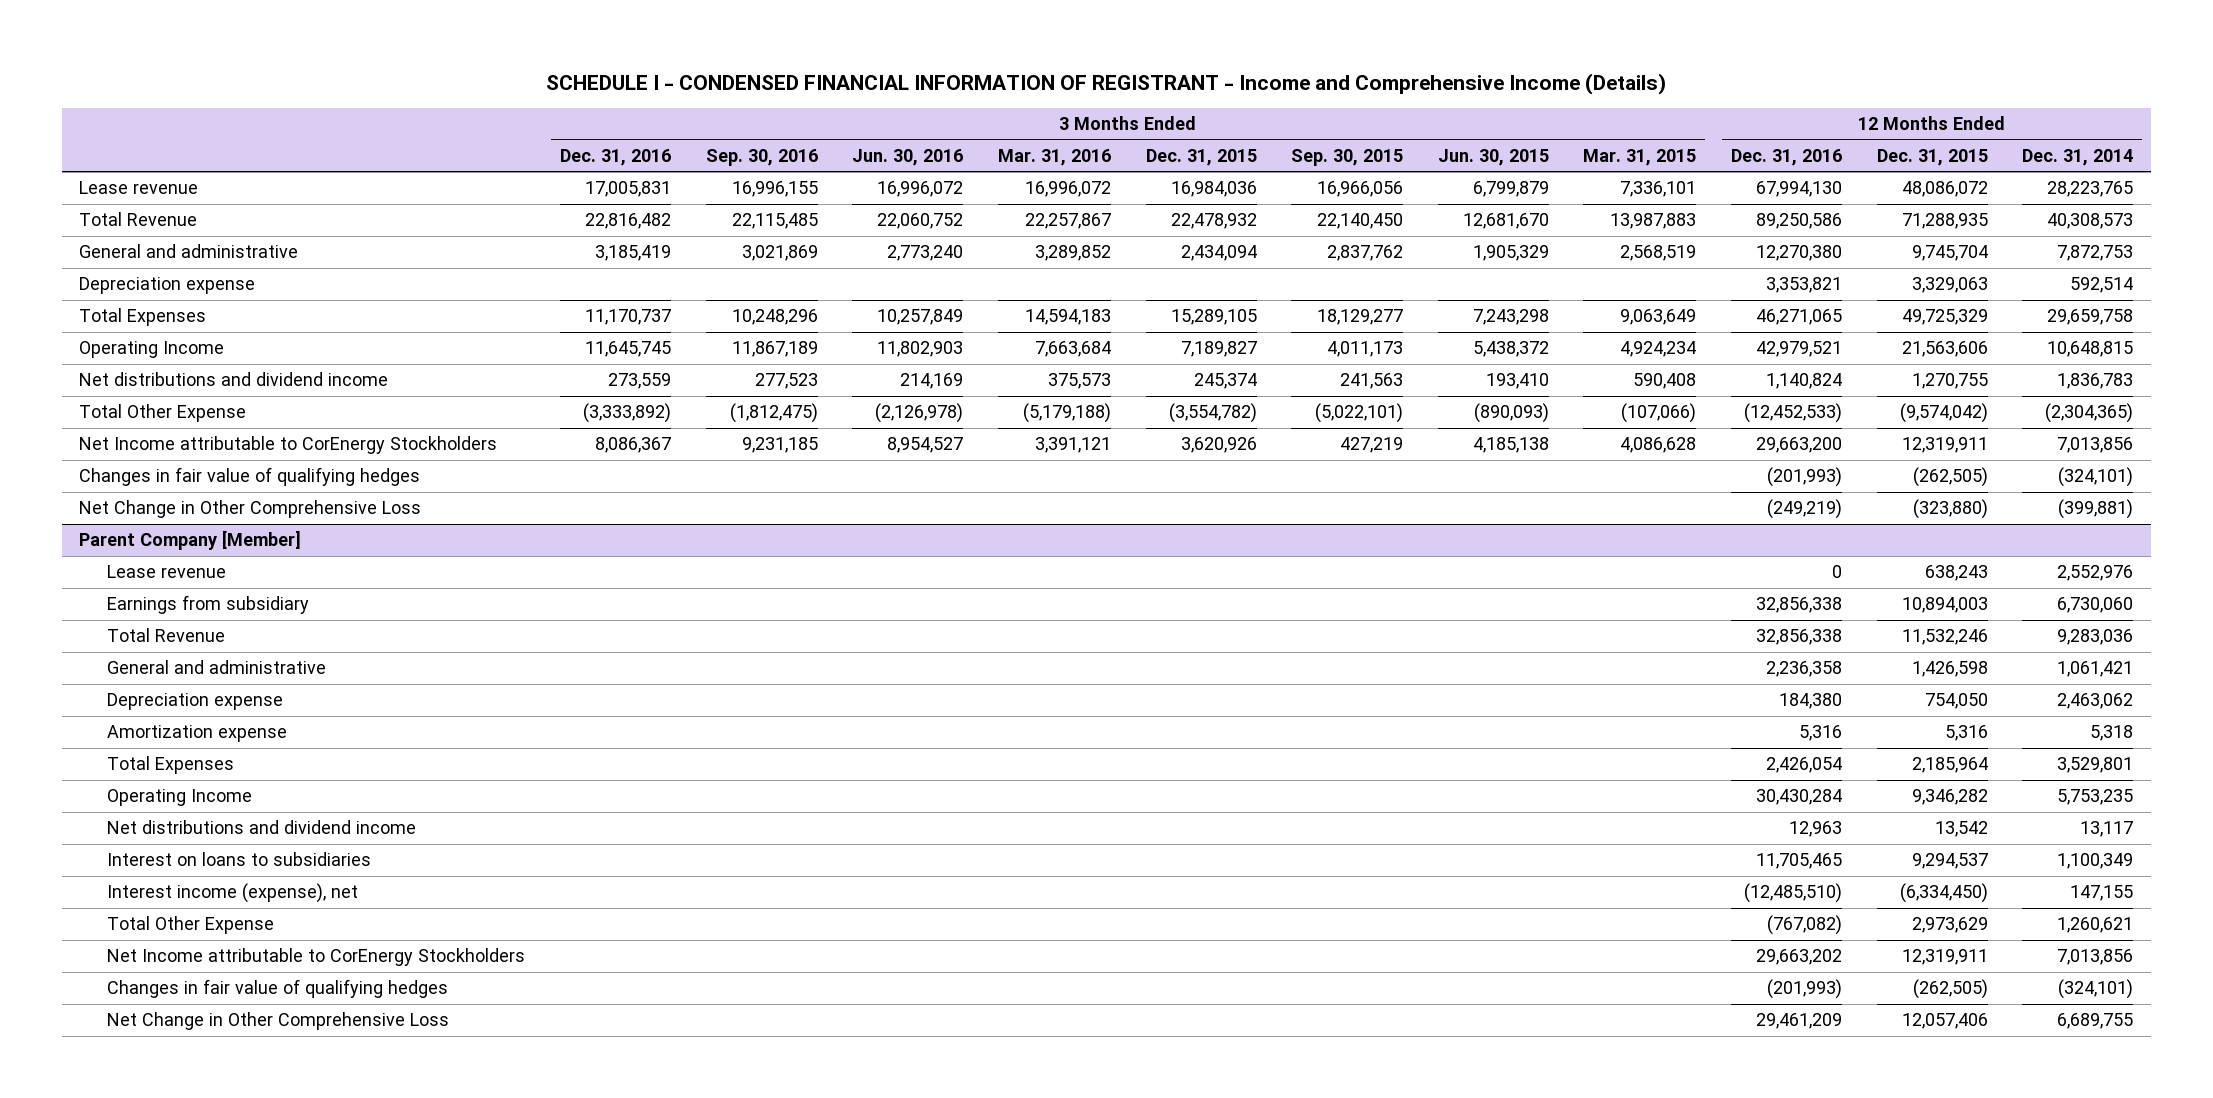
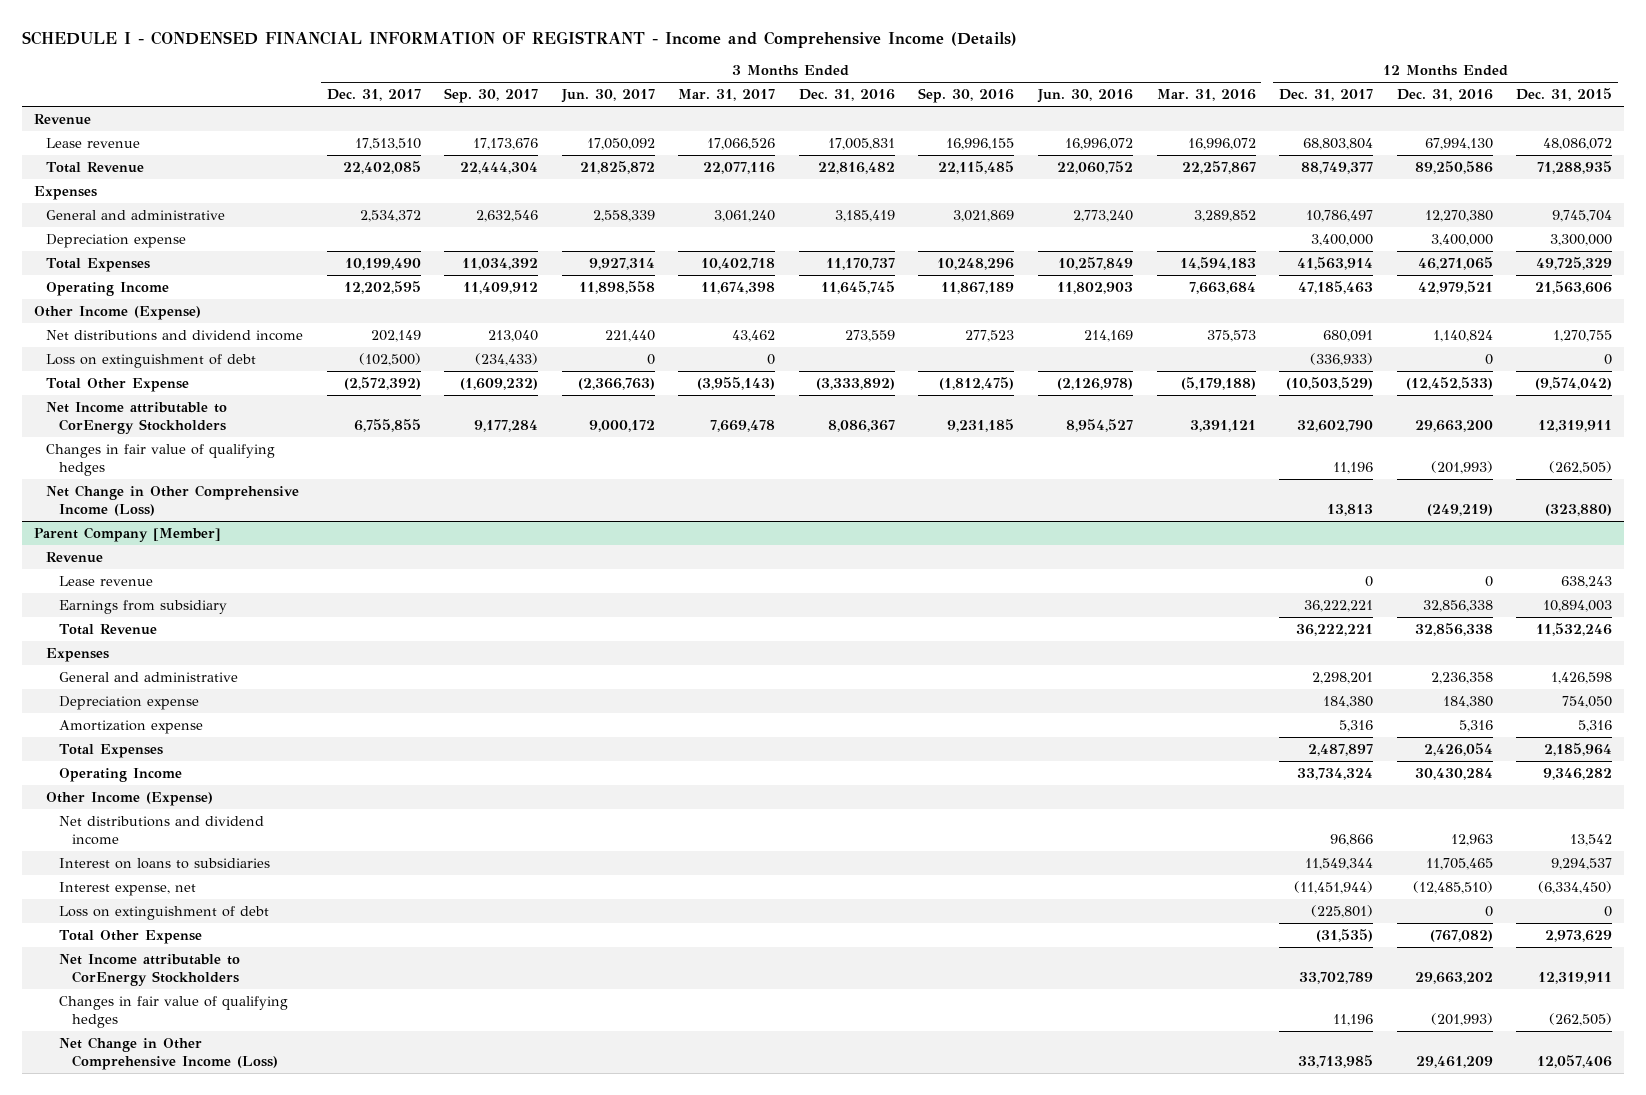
- | 3 Months Ended Dec. 31, 2016 | 3 Months Ended Sep. 30, 2016 | 3 Months Ended Jun. 30, 2016 | 3 Months Ended Mar. 31, 2016 | 3 Months Ended Dec. 31, 2015 | 3 Months Ended Sep. 30, 2015 | 3 Months Ended Jun. 30, 2015 | 3 Months Ended Mar. 31, 2015 | 12 Months Ended Dec. 31, 2016 | 12 Months Ended Dec. 31, 2015 | 12 Months Ended Dec. 31, 2014
+ | 3 Months Ended Dec. 31, 2017 | 3 Months Ended Sep. 30, 2017 | 3 Months Ended Jun. 30, 2017 | 3 Months Ended Mar. 31, 2017 | 3 Months Ended Dec. 31, 2016 | 3 Months Ended Sep. 30, 2016 | 3 Months Ended Jun. 30, 2016 | 3 Months Ended Mar. 31, 2016 | 12 Months Ended Dec. 31, 2017 | 12 Months Ended Dec. 31, 2016 | 12 Months Ended Dec. 31, 2015
+ Revenue
+ Expenses
- Depreciation expense | | | | | | | | | 3,353,821 | 3,329,063 | 592,514
+ Depreciation expense | | | | | | | | | 3,400,000 | 3,400,000 | 3,300,000
+ Other Income (Expense)
+ Loss on extinguishment of debt | (102,500) | (234,433) | 0 | 0 | | | | | (336,933) | 0 | 0
- Net Change in Other Comprehensive Loss | | | | | | | | | (249,219) | (323,880) | (399,881)
+ Net Change in Other Comprehensive Income (Loss) | | | | | | | | | 13,813 | (249,219) | (323,880)
@ Parent Company [Member]
+ Revenue
+ Expenses
+ Other Income (Expense)
- Interest income (expense), net | | | | | | | | | (12,485,510) | (6,334,450) | 147,155
+ Interest expense, net | | | | | | | | | (11,451,944) | (12,485,510) | (6,334,450)
+ Loss on extinguishment of debt | | | | | | | | | (225,801) | 0 | 0
- Net Change in Other Comprehensive Loss | | | | | | | | | 29,461,209 | 12,057,406 | 6,689,755
+ Net Change in Other Comprehensive Income (Loss) | | | | | | | | | 33,713,985 | 29,461,209 | 12,057,406

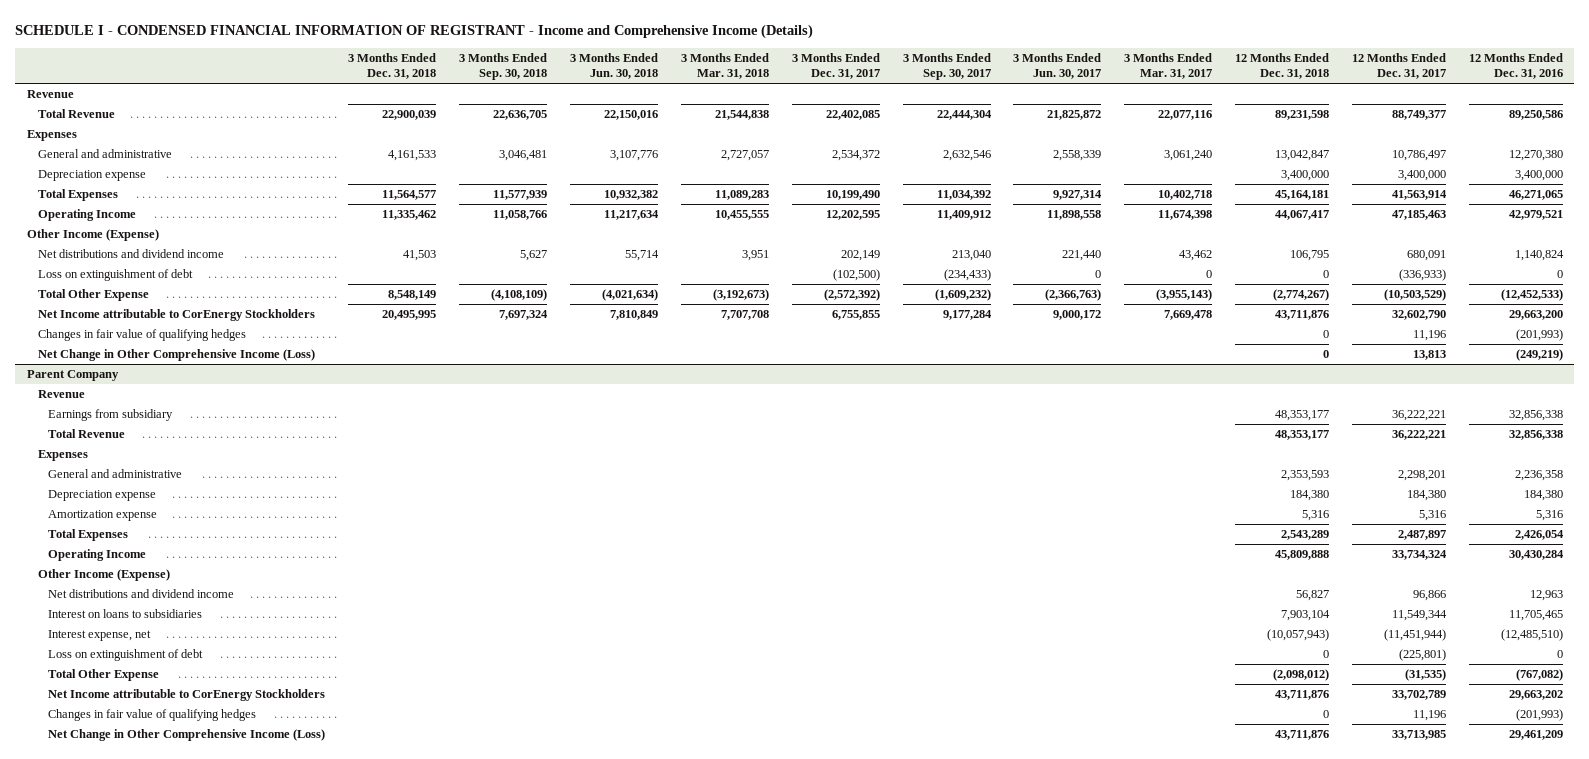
- | 3 Months Ended Dec. 31, 2017 | 3 Months Ended Sep. 30, 2017 | 3 Months Ended Jun. 30, 2017 | 3 Months Ended Mar. 31, 2017 | 3 Months Ended Dec. 31, 2016 | 3 Months Ended Sep. 30, 2016 | 3 Months Ended Jun. 30, 2016 | 3 Months Ended Mar. 31, 2016 | 12 Months Ended Dec. 31, 2017 | 12 Months Ended Dec. 31, 2016 | 12 Months Ended Dec. 31, 2015
+ | 3 Months Ended Dec. 31, 2018 | 3 Months Ended Sep. 30, 2018 | 3 Months Ended Jun. 30, 2018 | 3 Months Ended Mar. 31, 2018 | 3 Months Ended Dec. 31, 2017 | 3 Months Ended Sep. 30, 2017 | 3 Months Ended Jun. 30, 2017 | 3 Months Ended Mar. 31, 2017 | 12 Months Ended Dec. 31, 2018 | 12 Months Ended Dec. 31, 2017 | 12 Months Ended Dec. 31, 2016
- Lease revenue | 17,513,510 | 17,173,676 | 17,050,092 | 17,066,526 | 17,005,831 | 16,996,155 | 16,996,072 | 16,996,072 | 68,803,804 | 67,994,130 | 48,086,072
- Parent Company [Member]
+ Parent Company
- Lease revenue | | | | | | | | | 0 | 0 | 638,243

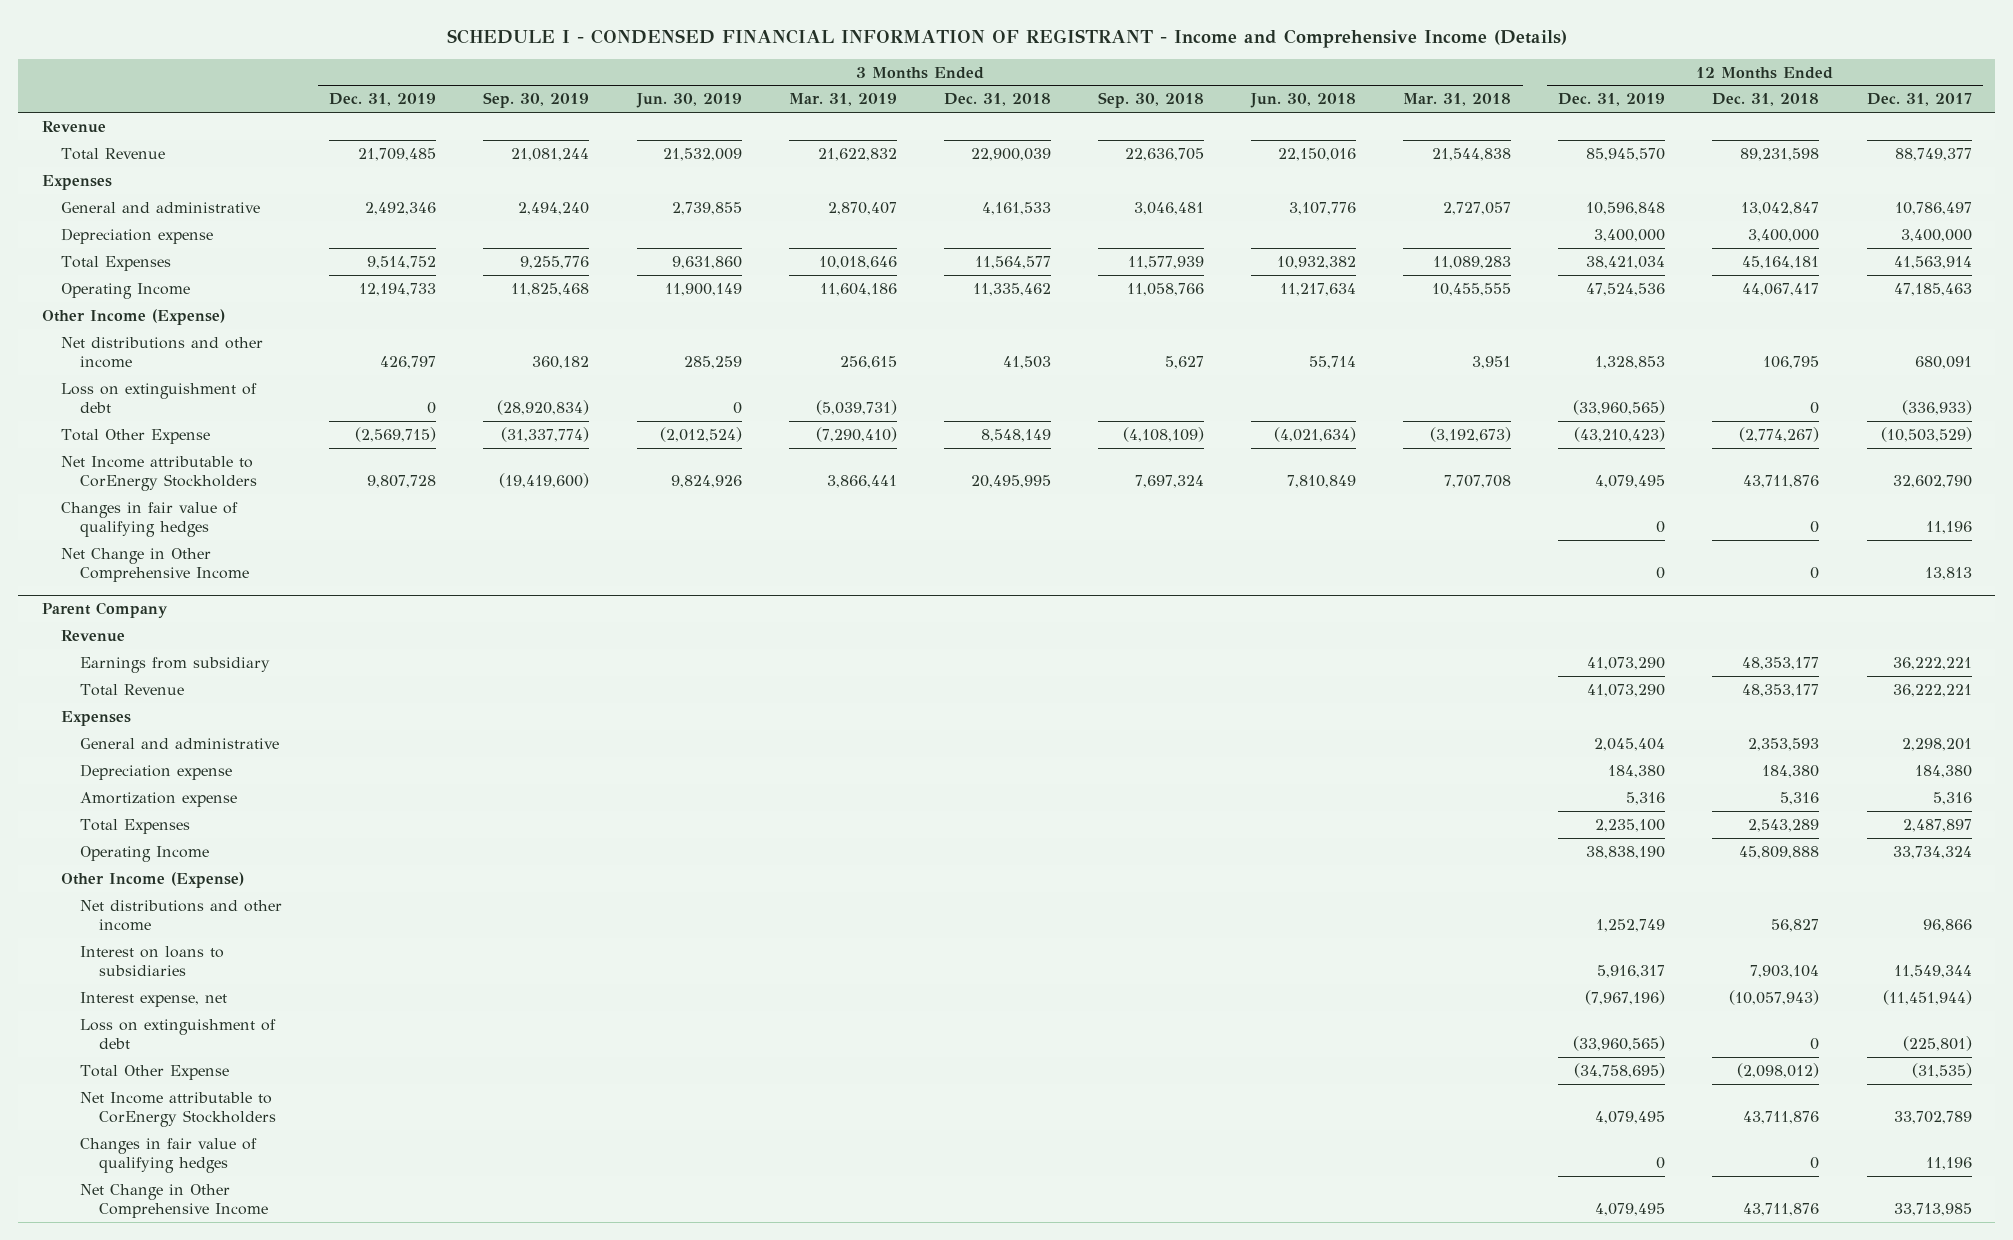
- | 3 Months Ended Dec. 31, 2018 | 3 Months Ended Sep. 30, 2018 | 3 Months Ended Jun. 30, 2018 | 3 Months Ended Mar. 31, 2018 | 3 Months Ended Dec. 31, 2017 | 3 Months Ended Sep. 30, 2017 | 3 Months Ended Jun. 30, 2017 | 3 Months Ended Mar. 31, 2017 | 12 Months Ended Dec. 31, 2018 | 12 Months Ended Dec. 31, 2017 | 12 Months Ended Dec. 31, 2016
+ | 3 Months Ended Dec. 31, 2019 | 3 Months Ended Sep. 30, 2019 | 3 Months Ended Jun. 30, 2019 | 3 Months Ended Mar. 31, 2019 | 3 Months Ended Dec. 31, 2018 | 3 Months Ended Sep. 30, 2018 | 3 Months Ended Jun. 30, 2018 | 3 Months Ended Mar. 31, 2018 | 12 Months Ended Dec. 31, 2019 | 12 Months Ended Dec. 31, 2018 | 12 Months Ended Dec. 31, 2017
- Net distributions and dividend income | 41,503 | 5,627 | 55,714 | 3,951 | 202,149 | 213,040 | 221,440 | 43,462 | 106,795 | 680,091 | 1,140,824
+ Net distributions and other income | 426,797 | 360,182 | 285,259 | 256,615 | 41,503 | 5,627 | 55,714 | 3,951 | 1,328,853 | 106,795 | 680,091
- Net Change in Other Comprehensive Income (Loss) | | | | | | | | | 0 | 13,813 | (249,219)
+ Net Change in Other Comprehensive Income | | | | | | | | | 0 | 0 | 13,813
@ Parent Company
- Net distributions and dividend income | | | | | | | | | 56,827 | 96,866 | 12,963
+ Net distributions and other income | | | | | | | | | 1,252,749 | 56,827 | 96,866
- Net Change in Other Comprehensive Income (Loss) | | | | | | | | | 43,711,876 | 33,713,985 | 29,461,209
+ Net Change in Other Comprehensive Income | | | | | | | | | 4,079,495 | 43,711,876 | 33,713,985

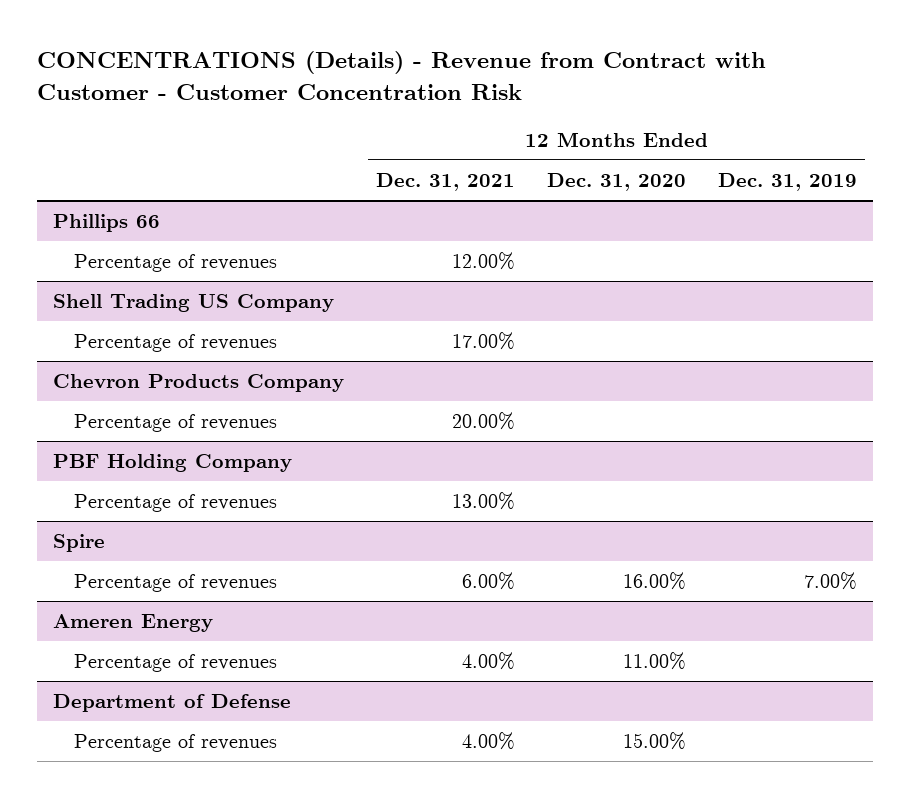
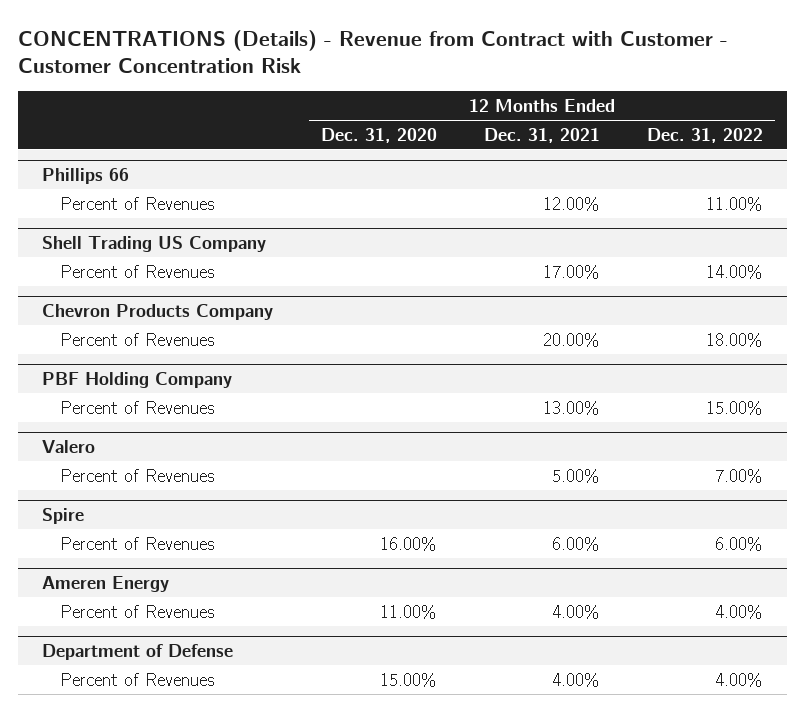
- | 12 Months Ended Dec. 31, 2021 | 12 Months Ended Dec. 31, 2020 | 12 Months Ended Dec. 31, 2019
+ | 12 Months Ended Dec. 31, 2020 | 12 Months Ended Dec. 31, 2021 | 12 Months Ended Dec. 31, 2022
@ Phillips 66
- Percentage of revenues | 12.00% | |
+ Percent of Revenues | | 12.00% | 11.00%
@ Shell Trading US Company
- Percentage of revenues | 17.00% | |
+ Percent of Revenues | | 17.00% | 14.00%
@ Chevron Products Company
- Percentage of revenues | 20.00% | |
+ Percent of Revenues | | 20.00% | 18.00%
@ PBF Holding Company
- Percentage of revenues | 13.00% | |
+ Percent of Revenues | | 13.00% | 15.00%
+ Valero
+ Percent of Revenues | | 5.00% | 7.00%
@ Spire
- Percentage of revenues | 6.00% | 16.00% | 7.00%
+ Percent of Revenues | 16.00% | 6.00% | 6.00%
@ Ameren Energy
- Percentage of revenues | 4.00% | 11.00% |
+ Percent of Revenues | 11.00% | 4.00% | 4.00%
@ Department of Defense
- Percentage of revenues | 4.00% | 15.00% |
+ Percent of Revenues | 15.00% | 4.00% | 4.00%

